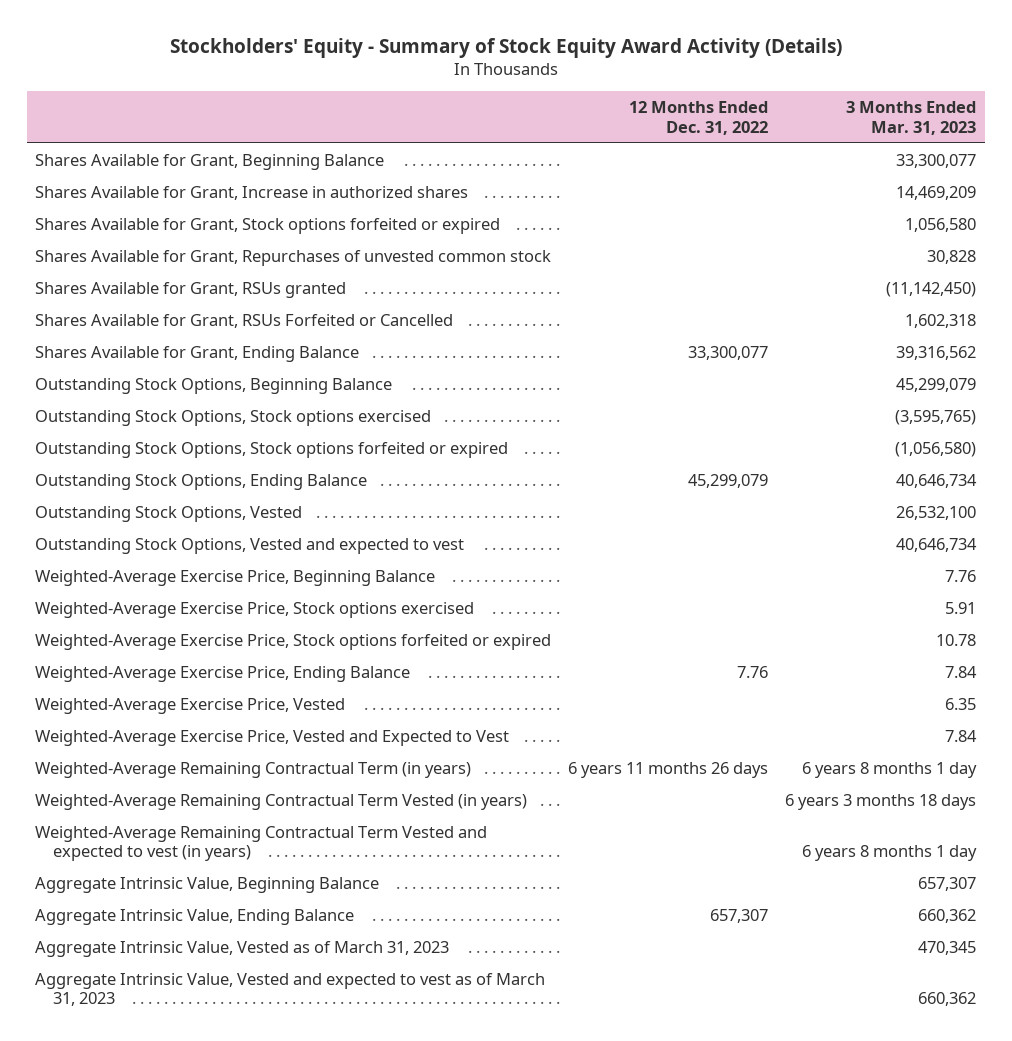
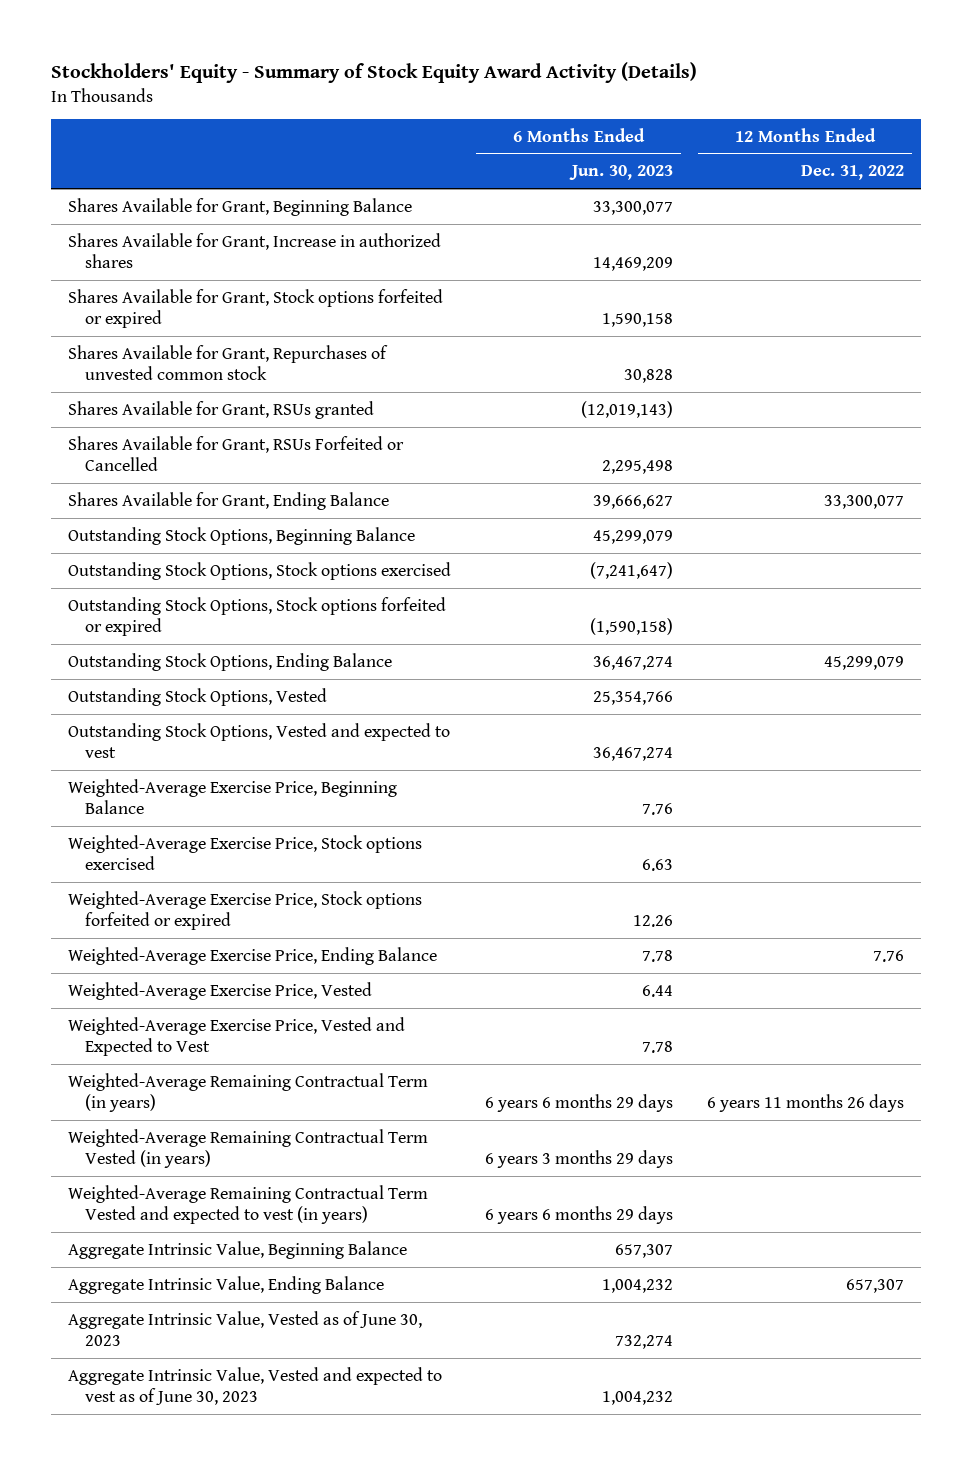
- | 12 Months Ended Dec. 31, 2022 | 3 Months Ended Mar. 31, 2023
+ | 6 Months Ended Jun. 30, 2023 | 12 Months Ended Dec. 31, 2022
- Aggregate Intrinsic Value, Vested as of March 31, 2023 | | 470,345
- Aggregate Intrinsic Value, Vested and expected to vest as of March 31, 2023 | | 660,362
+ Aggregate Intrinsic Value, Vested as of June 30, 2023 | 732,274 |
+ Aggregate Intrinsic Value, Vested and expected to vest as of June 30, 2023 | 1,004,232 |

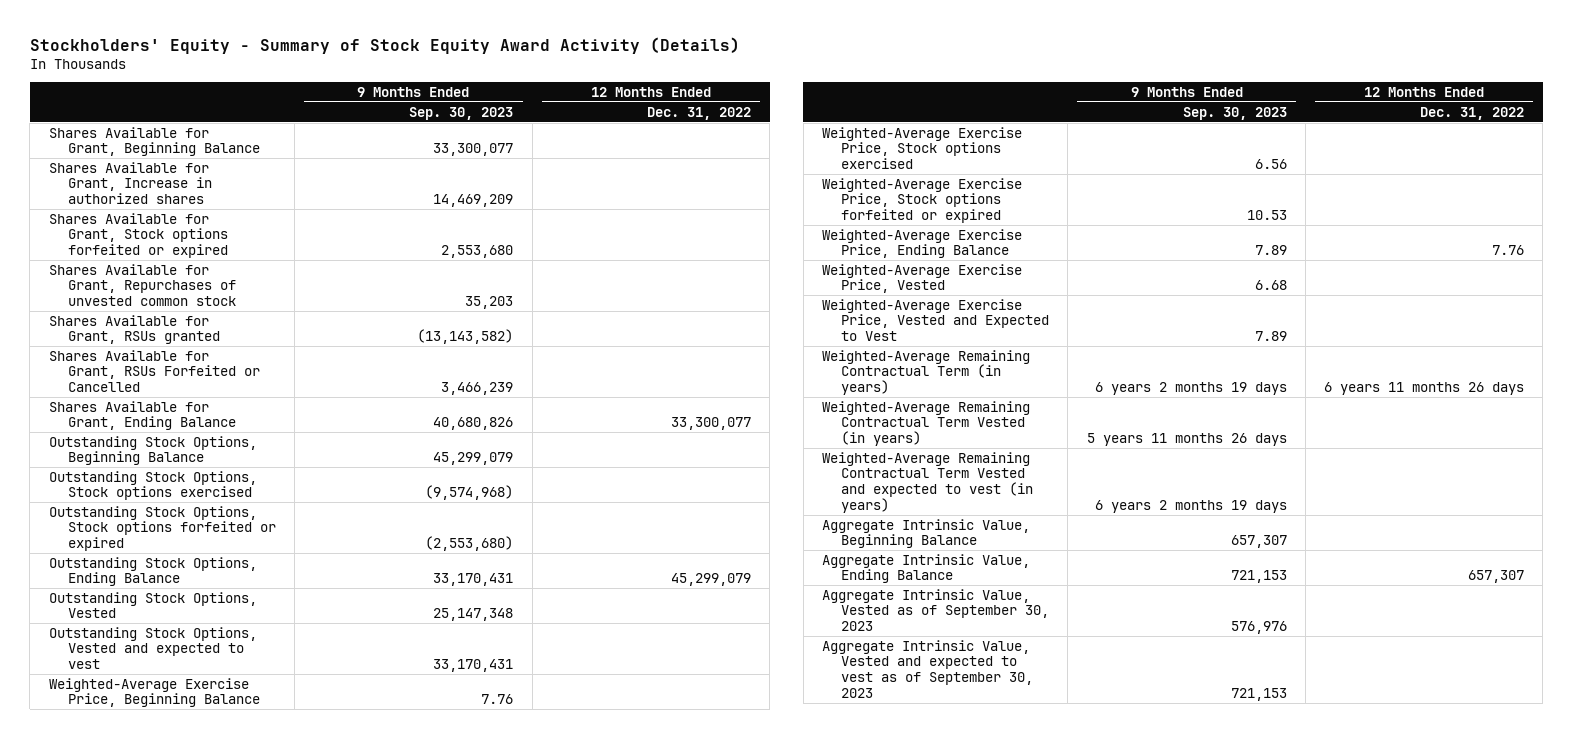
- | 6 Months Ended Jun. 30, 2023 | 12 Months Ended Dec. 31, 2022
+ | 9 Months Ended Sep. 30, 2023 | 12 Months Ended Dec. 31, 2022
- Aggregate Intrinsic Value, Vested as of June 30, 2023 | 732,274 |
- Aggregate Intrinsic Value, Vested and expected to vest as of June 30, 2023 | 1,004,232 |
+ Aggregate Intrinsic Value, Vested as of September 30, 2023 | 576,976 |
+ Aggregate Intrinsic Value, Vested and expected to vest as of September 30, 2023 | 721,153 |

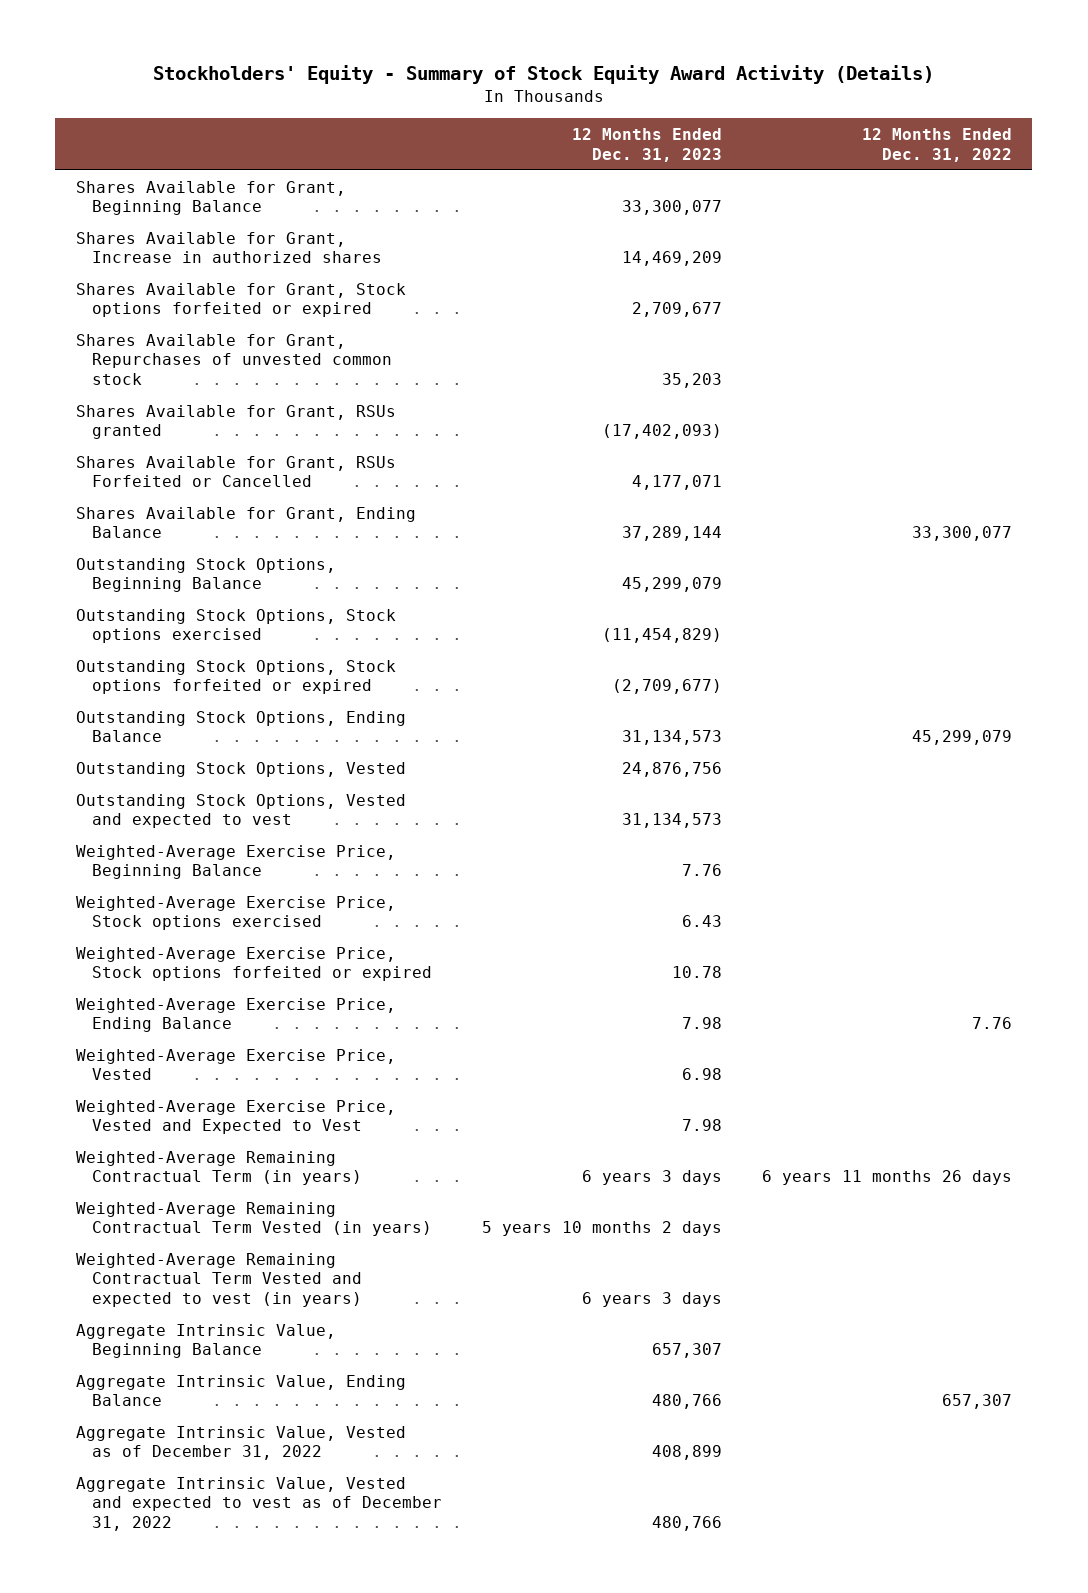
- | 9 Months Ended Sep. 30, 2023 | 12 Months Ended Dec. 31, 2022
+ | 12 Months Ended Dec. 31, 2023 | 12 Months Ended Dec. 31, 2022
- Aggregate Intrinsic Value, Vested as of September 30, 2023 | 576,976 |
- Aggregate Intrinsic Value, Vested and expected to vest as of September 30, 2023 | 721,153 |
+ Aggregate Intrinsic Value, Vested as of December 31, 2022 | 408,899 |
+ Aggregate Intrinsic Value, Vested and expected to vest as of December 31, 2022 | 480,766 |

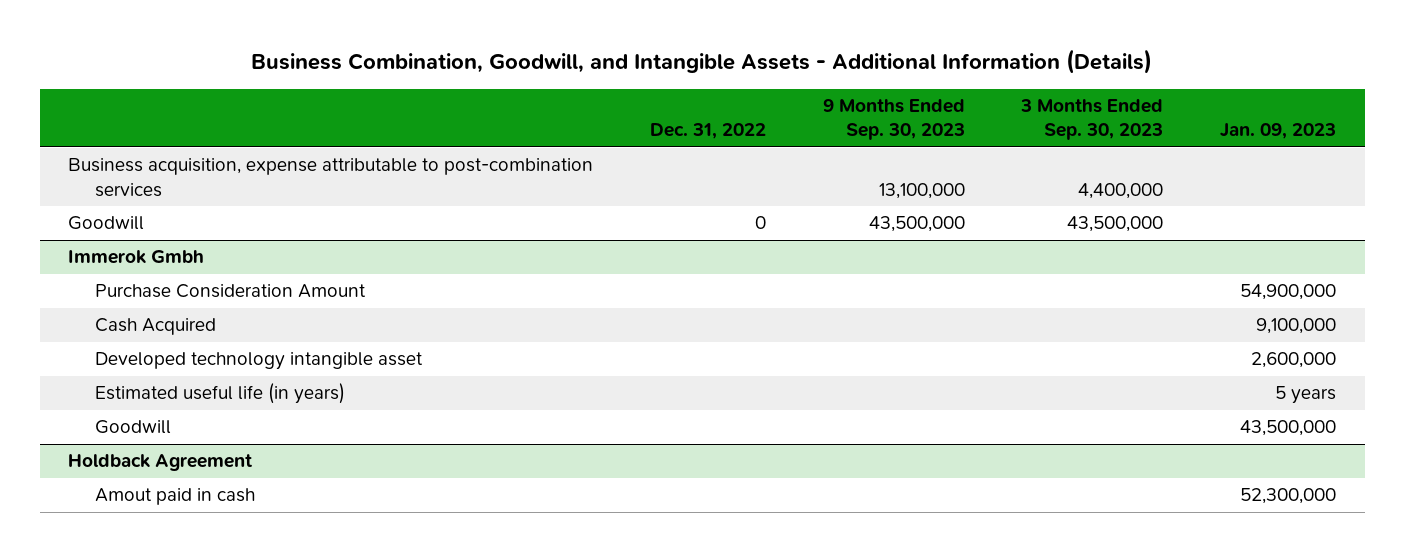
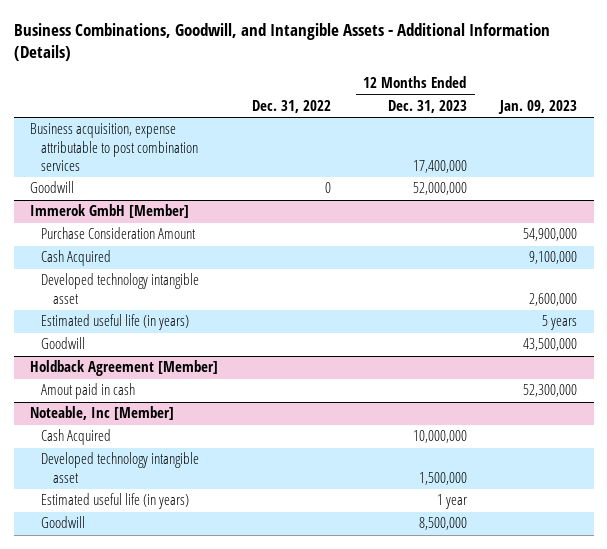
- Business Combination, Goodwill, and Intangible Assets - Additional Information (Details)
+ Business Combinations, Goodwill, and Intangible Assets - Additional Information (Details)
- | Dec. 31, 2022 | 9 Months Ended Sep. 30, 2023 | 3 Months Ended Sep. 30, 2023 | Jan. 09, 2023
+ | Dec. 31, 2022 | 12 Months Ended Dec. 31, 2023 | Jan. 09, 2023
- Business acquisition, expense attributable to post-combination services | | 13,100,000 | 4,400,000 |
+ Business acquisition, expense attributable to post combination services | | 17,400,000 |
- Immerok Gmbh
+ Immerok GmbH [Member]
- Holdback Agreement
+ Holdback Agreement [Member]
+ Noteable, Inc [Member]
+ Cash Acquired | | 10,000,000 |
+ Developed technology intangible asset | | 1,500,000 |
+ Estimated useful life (in years) | | 1 year |
+ Goodwill | | 8,500,000 |

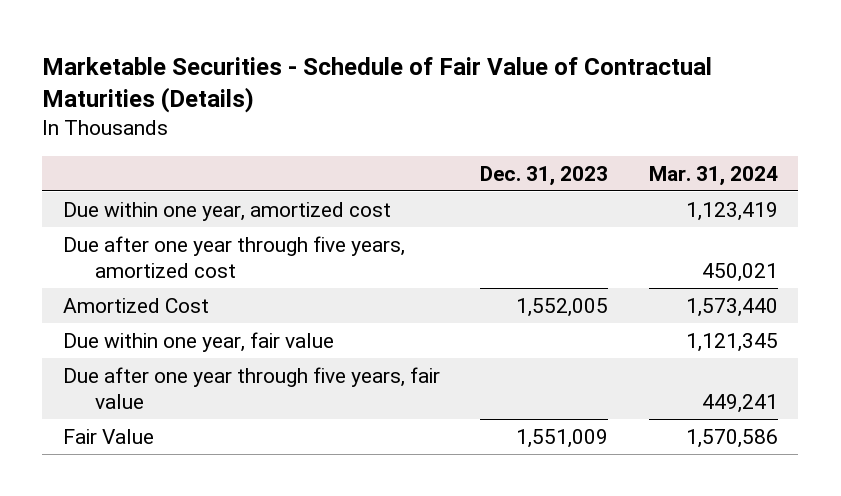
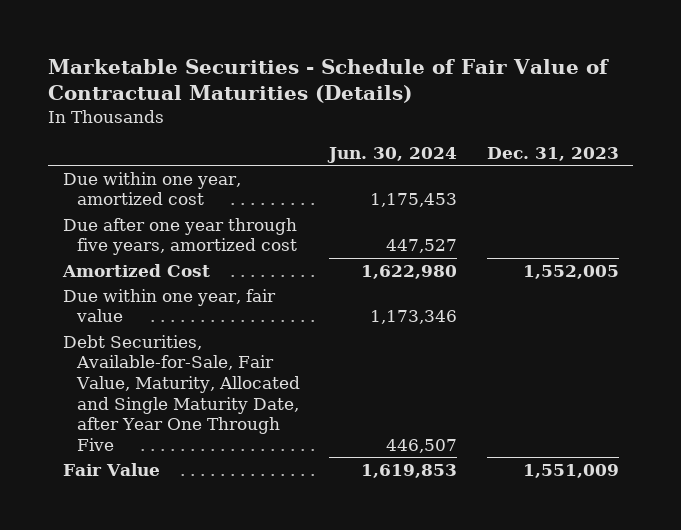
- | Dec. 31, 2023 | Mar. 31, 2024
+ | Jun. 30, 2024 | Dec. 31, 2023
- Due after one year through five years, fair value | | 449,241
+ Debt Securities, Available-for-Sale, Fair Value, Maturity, Allocated and Single Maturity Date, after Year One Through Five | 446,507 |

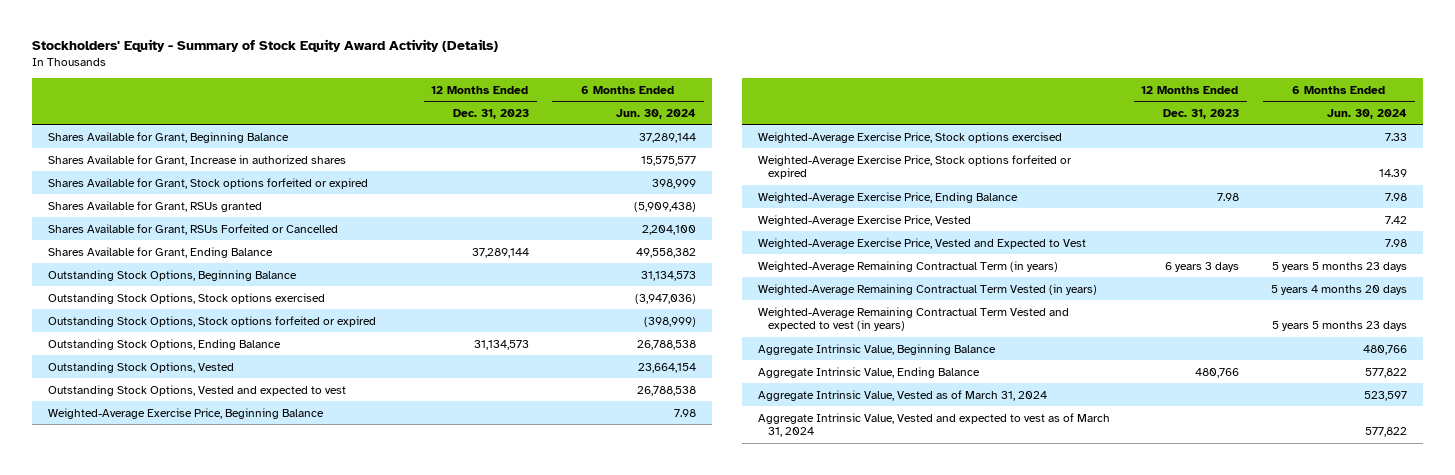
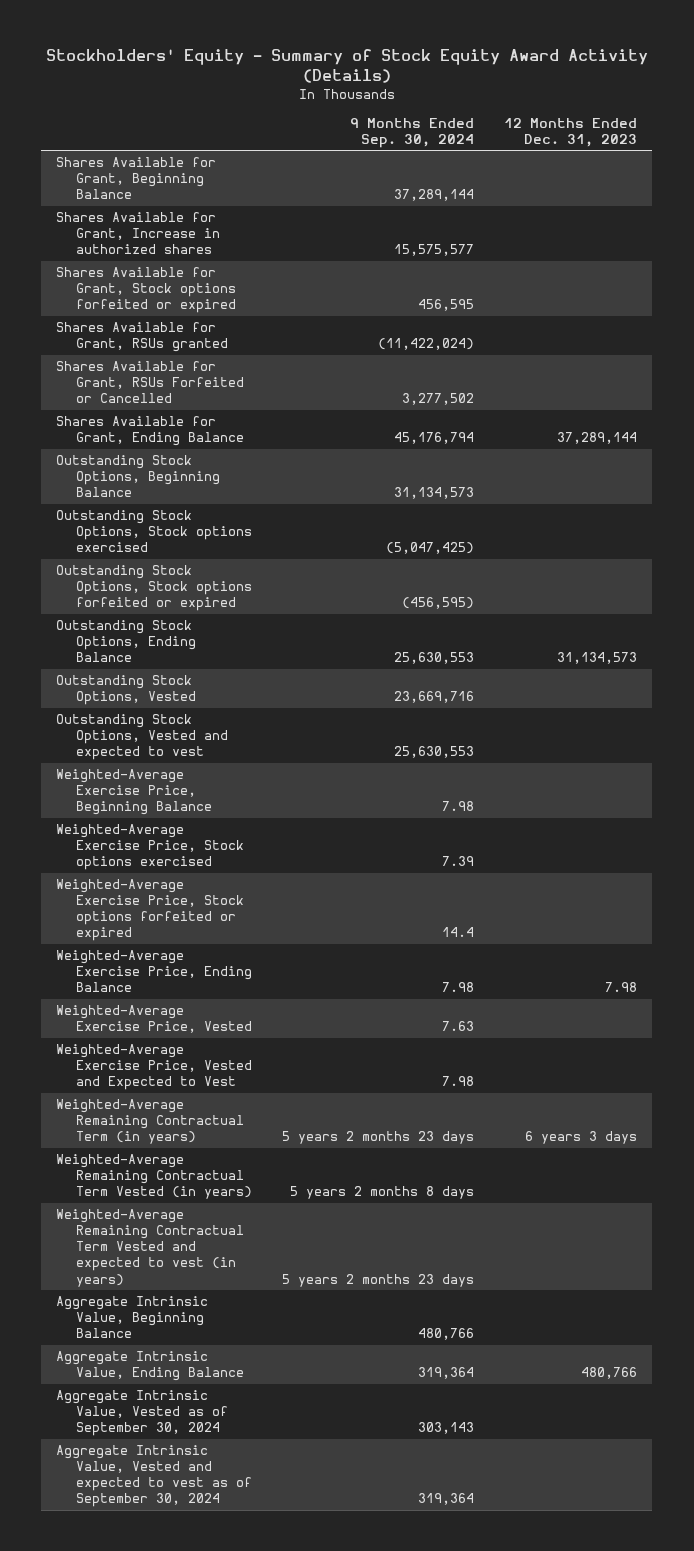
- | 12 Months Ended Dec. 31, 2023 | 6 Months Ended Jun. 30, 2024
+ | 9 Months Ended Sep. 30, 2024 | 12 Months Ended Dec. 31, 2023
- Aggregate Intrinsic Value, Vested as of March 31, 2024 | | 523,597
- Aggregate Intrinsic Value, Vested and expected to vest as of March 31, 2024 | | 577,822
+ Aggregate Intrinsic Value, Vested as of September 30, 2024 | 303,143 |
+ Aggregate Intrinsic Value, Vested and expected to vest as of September 30, 2024 | 319,364 |

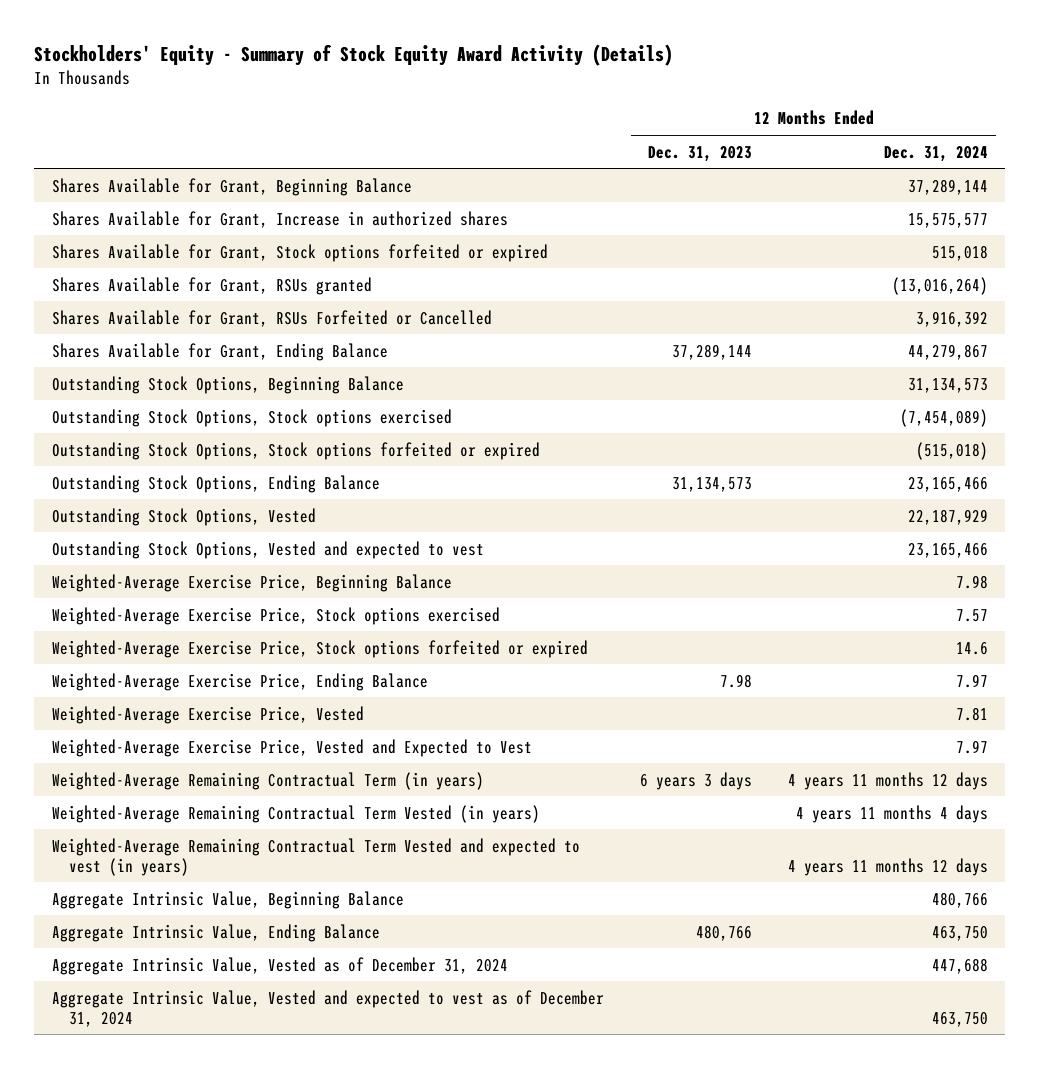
- | 9 Months Ended Sep. 30, 2024 | 12 Months Ended Dec. 31, 2023
+ | 12 Months Ended Dec. 31, 2023 | 12 Months Ended Dec. 31, 2024
- Aggregate Intrinsic Value, Vested as of September 30, 2024 | 303,143 |
- Aggregate Intrinsic Value, Vested and expected to vest as of September 30, 2024 | 319,364 |
+ Aggregate Intrinsic Value, Vested as of December 31, 2024 | | 447,688
+ Aggregate Intrinsic Value, Vested and expected to vest as of December 31, 2024 | | 463,750

